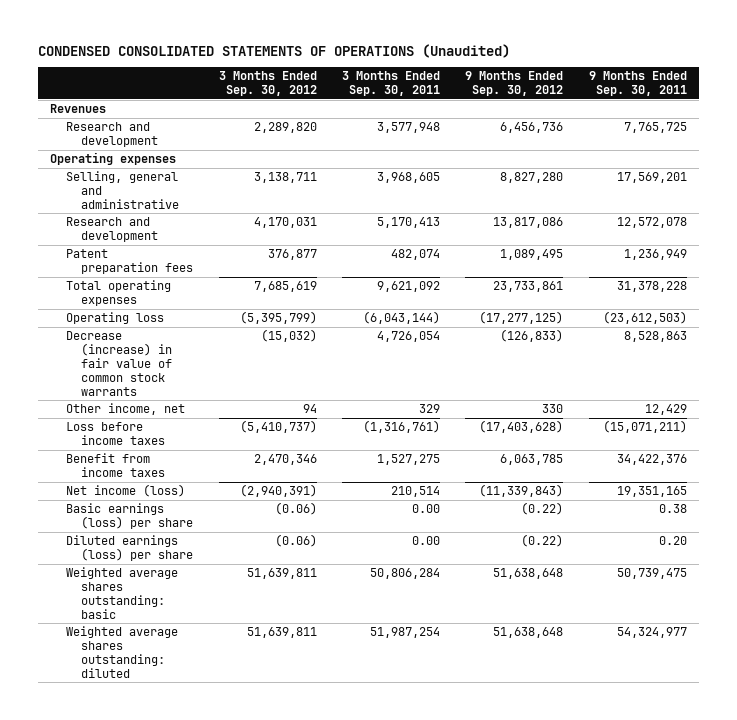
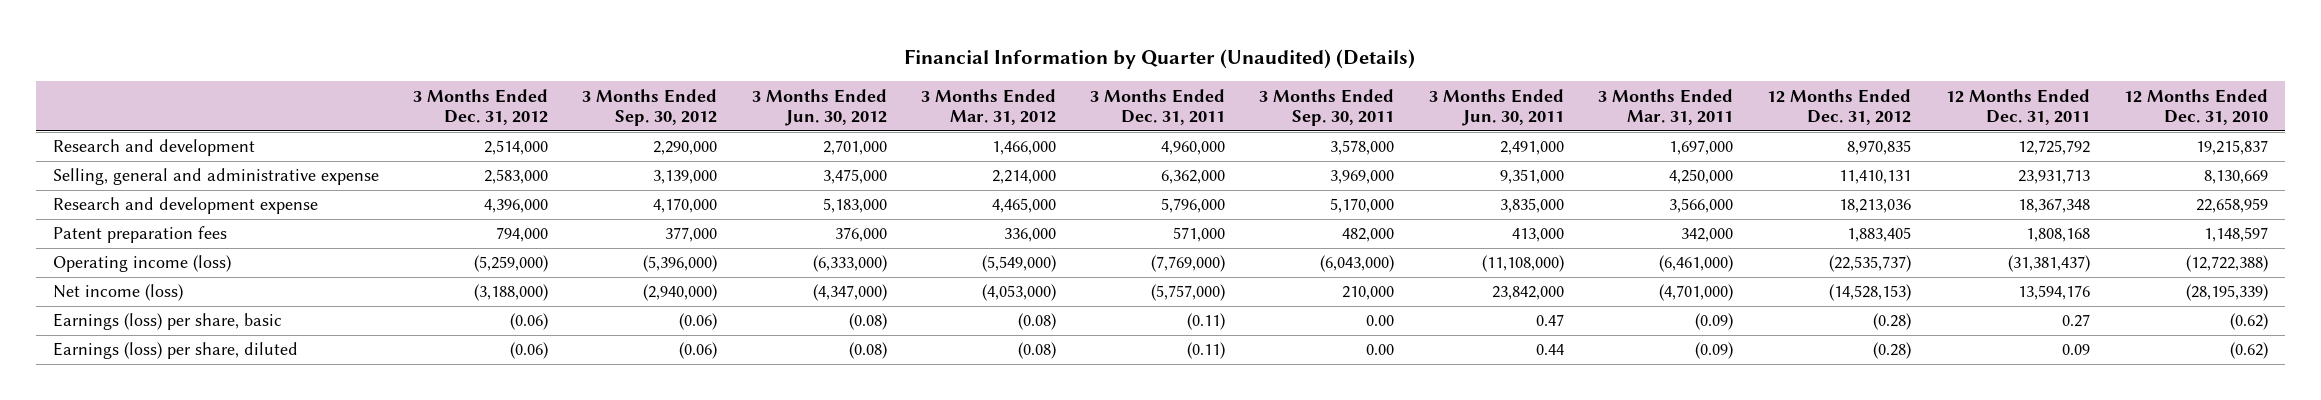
- CONDENSED CONSOLIDATED STATEMENTS OF OPERATIONS (Unaudited)
+ Financial Information by Quarter (Unaudited) (Details)
- | 3 Months Ended Sep. 30, 2012 | 3 Months Ended Sep. 30, 2011 | 9 Months Ended Sep. 30, 2012 | 9 Months Ended Sep. 30, 2011
+ | 3 Months Ended Dec. 31, 2012 | 3 Months Ended Sep. 30, 2012 | 3 Months Ended Jun. 30, 2012 | 3 Months Ended Mar. 31, 2012 | 3 Months Ended Dec. 31, 2011 | 3 Months Ended Sep. 30, 2011 | 3 Months Ended Jun. 30, 2011 | 3 Months Ended Mar. 31, 2011 | 12 Months Ended Dec. 31, 2012 | 12 Months Ended Dec. 31, 2011 | 12 Months Ended Dec. 31, 2010
- Revenues
- Research and development | 2,289,820 | 3,577,948 | 6,456,736 | 7,765,725
- Operating expenses
- Selling, general and administrative | 3,138,711 | 3,968,605 | 8,827,280 | 17,569,201
- Research and development | 4,170,031 | 5,170,413 | 13,817,086 | 12,572,078
- Patent preparation fees | 376,877 | 482,074 | 1,089,495 | 1,236,949
- Total operating expenses | 7,685,619 | 9,621,092 | 23,733,861 | 31,378,228
- Operating loss | (5,395,799) | (6,043,144) | (17,277,125) | (23,612,503)
- Decrease (increase) in fair value of common stock warrants | (15,032) | 4,726,054 | (126,833) | 8,528,863
- Other income, net | 94 | 329 | 330 | 12,429
- Loss before income taxes | (5,410,737) | (1,316,761) | (17,403,628) | (15,071,211)
- Benefit from income taxes | 2,470,346 | 1,527,275 | 6,063,785 | 34,422,376
- Net income (loss) | (2,940,391) | 210,514 | (11,339,843) | 19,351,165
- Basic earnings (loss) per share | (0.06) | 0.00 | (0.22) | 0.38
- Diluted earnings (loss) per share | (0.06) | 0.00 | (0.22) | 0.20
- Weighted average shares outstanding: basic | 51,639,811 | 50,806,284 | 51,638,648 | 50,739,475
- Weighted average shares outstanding: diluted | 51,639,811 | 51,987,254 | 51,638,648 | 54,324,977
+ Research and development | 2,514,000 | 2,290,000 | 2,701,000 | 1,466,000 | 4,960,000 | 3,578,000 | 2,491,000 | 1,697,000 | 8,970,835 | 12,725,792 | 19,215,837
+ Selling, general and administrative expense | 2,583,000 | 3,139,000 | 3,475,000 | 2,214,000 | 6,362,000 | 3,969,000 | 9,351,000 | 4,250,000 | 11,410,131 | 23,931,713 | 8,130,669
+ Research and development expense | 4,396,000 | 4,170,000 | 5,183,000 | 4,465,000 | 5,796,000 | 5,170,000 | 3,835,000 | 3,566,000 | 18,213,036 | 18,367,348 | 22,658,959
+ Patent preparation fees | 794,000 | 377,000 | 376,000 | 336,000 | 571,000 | 482,000 | 413,000 | 342,000 | 1,883,405 | 1,808,168 | 1,148,597
+ Operating income (loss) | (5,259,000) | (5,396,000) | (6,333,000) | (5,549,000) | (7,769,000) | (6,043,000) | (11,108,000) | (6,461,000) | (22,535,737) | (31,381,437) | (12,722,388)
+ Net income (loss) | (3,188,000) | (2,940,000) | (4,347,000) | (4,053,000) | (5,757,000) | 210,000 | 23,842,000 | (4,701,000) | (14,528,153) | 13,594,176 | (28,195,339)
+ Earnings (loss) per share, basic | (0.06) | (0.06) | (0.08) | (0.08) | (0.11) | 0.00 | 0.47 | (0.09) | (0.28) | 0.27 | (0.62)
+ Earnings (loss) per share, diluted | (0.06) | (0.06) | (0.08) | (0.08) | (0.11) | 0.00 | 0.44 | (0.09) | (0.28) | 0.09 | (0.62)

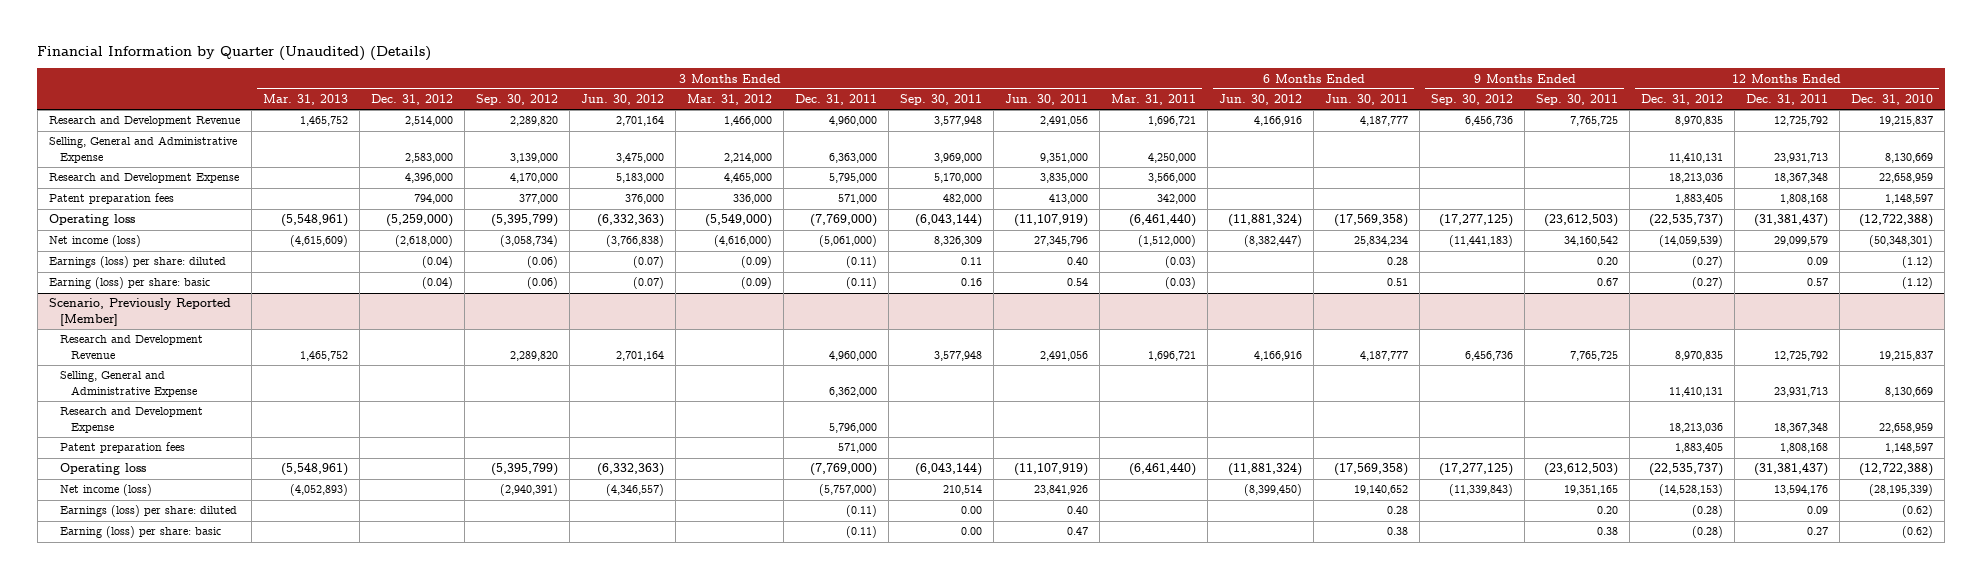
- | 3 Months Ended Dec. 31, 2012 | 3 Months Ended Sep. 30, 2012 | 3 Months Ended Jun. 30, 2012 | 3 Months Ended Mar. 31, 2012 | 3 Months Ended Dec. 31, 2011 | 3 Months Ended Sep. 30, 2011 | 3 Months Ended Jun. 30, 2011 | 3 Months Ended Mar. 31, 2011 | 12 Months Ended Dec. 31, 2012 | 12 Months Ended Dec. 31, 2011 | 12 Months Ended Dec. 31, 2010
+ | 3 Months Ended Mar. 31, 2013 | 3 Months Ended Dec. 31, 2012 | 3 Months Ended Sep. 30, 2012 | 3 Months Ended Jun. 30, 2012 | 3 Months Ended Mar. 31, 2012 | 3 Months Ended Dec. 31, 2011 | 3 Months Ended Sep. 30, 2011 | 3 Months Ended Jun. 30, 2011 | 3 Months Ended Mar. 31, 2011 | 6 Months Ended Jun. 30, 2012 | 6 Months Ended Jun. 30, 2011 | 9 Months Ended Sep. 30, 2012 | 9 Months Ended Sep. 30, 2011 | 12 Months Ended Dec. 31, 2012 | 12 Months Ended Dec. 31, 2011 | 12 Months Ended Dec. 31, 2010
- Research and development | 2,514,000 | 2,290,000 | 2,701,000 | 1,466,000 | 4,960,000 | 3,578,000 | 2,491,000 | 1,697,000 | 8,970,835 | 12,725,792 | 19,215,837
- Selling, general and administrative expense | 2,583,000 | 3,139,000 | 3,475,000 | 2,214,000 | 6,362,000 | 3,969,000 | 9,351,000 | 4,250,000 | 11,410,131 | 23,931,713 | 8,130,669
- Research and development expense | 4,396,000 | 4,170,000 | 5,183,000 | 4,465,000 | 5,796,000 | 5,170,000 | 3,835,000 | 3,566,000 | 18,213,036 | 18,367,348 | 22,658,959
+ Research and Development Revenue | 1,465,752 | 2,514,000 | 2,289,820 | 2,701,164 | 1,466,000 | 4,960,000 | 3,577,948 | 2,491,056 | 1,696,721 | 4,166,916 | 4,187,777 | 6,456,736 | 7,765,725 | 8,970,835 | 12,725,792 | 19,215,837
+ Selling, General and Administrative Expense | | 2,583,000 | 3,139,000 | 3,475,000 | 2,214,000 | 6,363,000 | 3,969,000 | 9,351,000 | 4,250,000 | | | | | 11,410,131 | 23,931,713 | 8,130,669
+ Research and Development Expense | | 4,396,000 | 4,170,000 | 5,183,000 | 4,465,000 | 5,795,000 | 5,170,000 | 3,835,000 | 3,566,000 | | | | | 18,213,036 | 18,367,348 | 22,658,959
- Operating income (loss) | (5,259,000) | (5,396,000) | (6,333,000) | (5,549,000) | (7,769,000) | (6,043,000) | (11,108,000) | (6,461,000) | (22,535,737) | (31,381,437) | (12,722,388)
- Net income (loss) | (3,188,000) | (2,940,000) | (4,347,000) | (4,053,000) | (5,757,000) | 210,000 | 23,842,000 | (4,701,000) | (14,528,153) | 13,594,176 | (28,195,339)
- Earnings (loss) per share, basic | (0.06) | (0.06) | (0.08) | (0.08) | (0.11) | 0.00 | 0.47 | (0.09) | (0.28) | 0.27 | (0.62)
- Earnings (loss) per share, diluted | (0.06) | (0.06) | (0.08) | (0.08) | (0.11) | 0.00 | 0.44 | (0.09) | (0.28) | 0.09 | (0.62)
+ Operating loss | (5,548,961) | (5,259,000) | (5,395,799) | (6,332,363) | (5,549,000) | (7,769,000) | (6,043,144) | (11,107,919) | (6,461,440) | (11,881,324) | (17,569,358) | (17,277,125) | (23,612,503) | (22,535,737) | (31,381,437) | (12,722,388)
+ Net income (loss) | (4,615,609) | (2,618,000) | (3,058,734) | (3,766,838) | (4,616,000) | (5,061,000) | 8,326,309 | 27,345,796 | (1,512,000) | (8,382,447) | 25,834,234 | (11,441,183) | 34,160,542 | (14,059,539) | 29,099,579 | (50,348,301)
+ Earnings (loss) per share: diluted | | (0.04) | (0.06) | (0.07) | (0.09) | (0.11) | 0.11 | 0.40 | (0.03) | | 0.28 | | 0.20 | (0.27) | 0.09 | (1.12)
+ Earning (loss) per share: basic | | (0.04) | (0.06) | (0.07) | (0.09) | (0.11) | 0.16 | 0.54 | (0.03) | | 0.51 | | 0.67 | (0.27) | 0.57 | (1.12)
+ Scenario, Previously Reported [Member]
+ Research and Development Revenue | 1,465,752 | | 2,289,820 | 2,701,164 | | 4,960,000 | 3,577,948 | 2,491,056 | 1,696,721 | 4,166,916 | 4,187,777 | 6,456,736 | 7,765,725 | 8,970,835 | 12,725,792 | 19,215,837
+ Selling, General and Administrative Expense | | | | | | 6,362,000 | | | | | | | | 11,410,131 | 23,931,713 | 8,130,669
+ Research and Development Expense | | | | | | 5,796,000 | | | | | | | | 18,213,036 | 18,367,348 | 22,658,959
+ Patent preparation fees | | | | | | 571,000 | | | | | | | | 1,883,405 | 1,808,168 | 1,148,597
+ Operating loss | (5,548,961) | | (5,395,799) | (6,332,363) | | (7,769,000) | (6,043,144) | (11,107,919) | (6,461,440) | (11,881,324) | (17,569,358) | (17,277,125) | (23,612,503) | (22,535,737) | (31,381,437) | (12,722,388)
+ Net income (loss) | (4,052,893) | | (2,940,391) | (4,346,557) | | (5,757,000) | 210,514 | 23,841,926 | | (8,399,450) | 19,140,652 | (11,339,843) | 19,351,165 | (14,528,153) | 13,594,176 | (28,195,339)
+ Earnings (loss) per share: diluted | | | | | | (0.11) | 0.00 | 0.40 | | | 0.28 | | 0.20 | (0.28) | 0.09 | (0.62)
+ Earning (loss) per share: basic | | | | | | (0.11) | 0.00 | 0.47 | | | 0.38 | | 0.38 | (0.28) | 0.27 | (0.62)

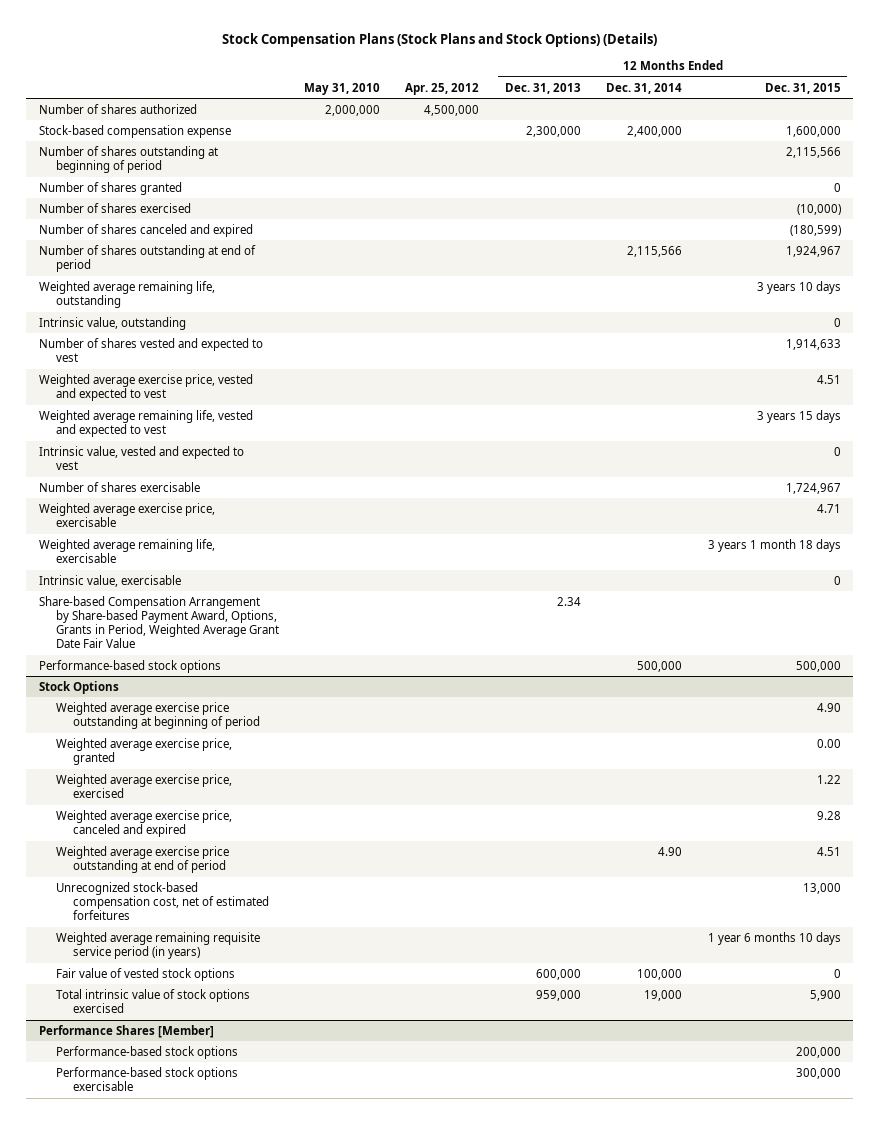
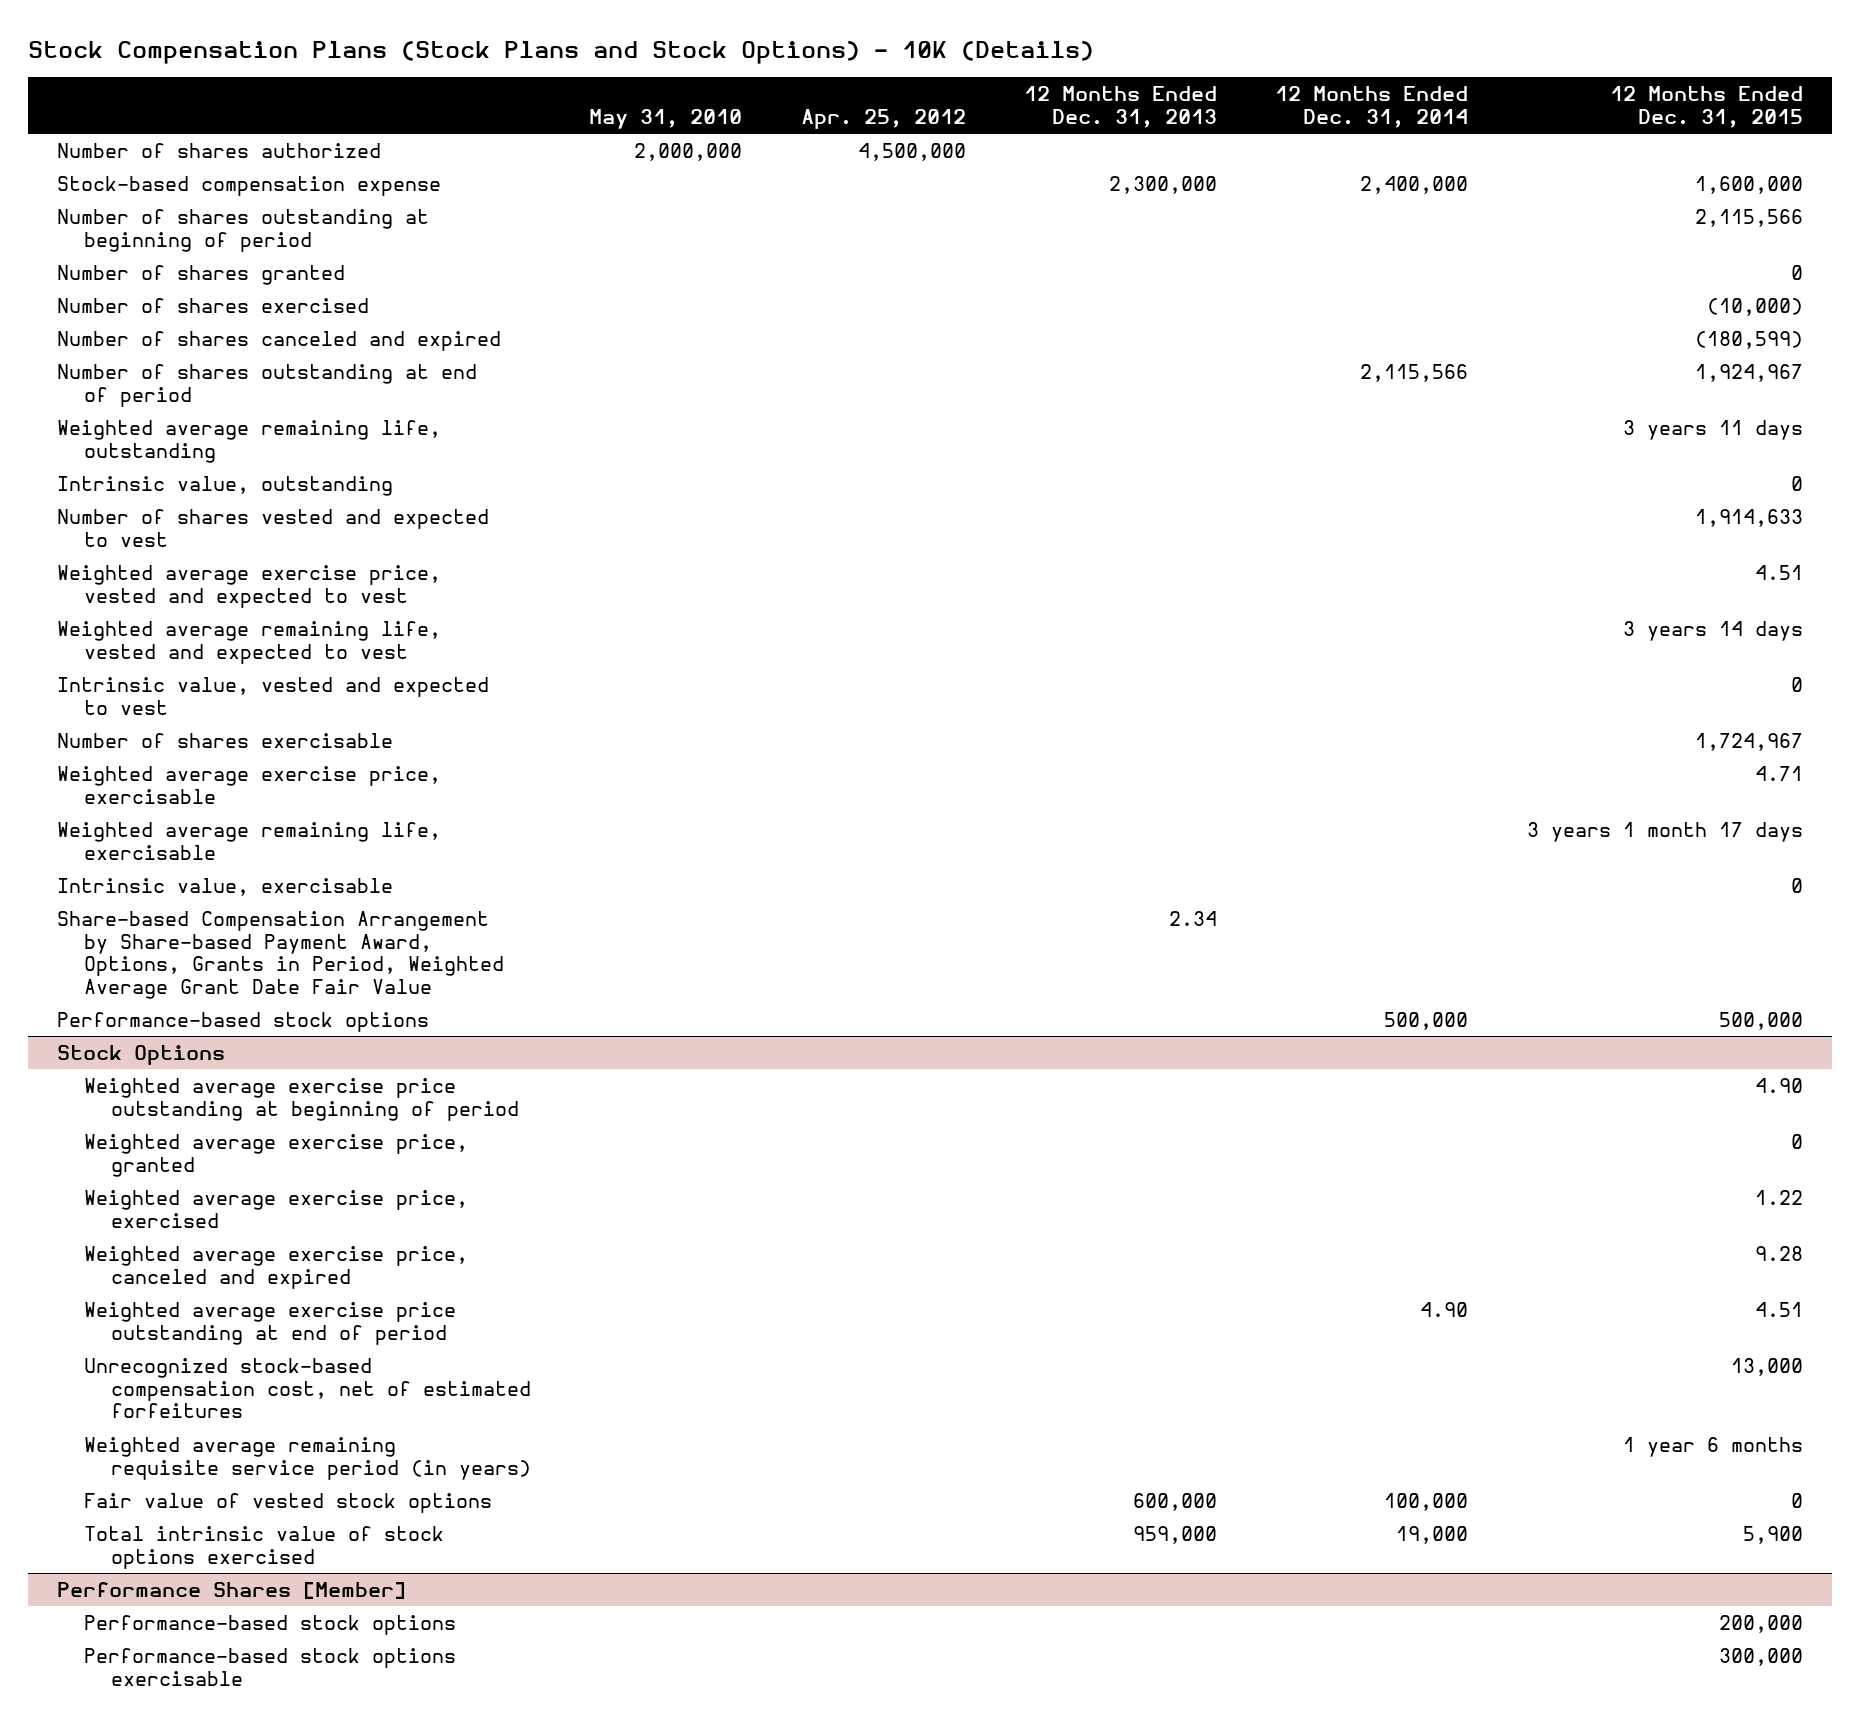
- Stock Compensation Plans (Stock Plans and Stock Options) (Details)
+ Stock Compensation Plans (Stock Plans and Stock Options) - 10K (Details)
- Weighted average remaining life, outstanding | | | | | 3 years 10 days
+ Weighted average remaining life, outstanding | | | | | 3 years 11 days
- Weighted average remaining life, vested and expected to vest | | | | | 3 years 15 days
+ Weighted average remaining life, vested and expected to vest | | | | | 3 years 14 days
- Weighted average remaining life, exercisable | | | | | 3 years 1 month 18 days
+ Weighted average remaining life, exercisable | | | | | 3 years 1 month 17 days
@ Stock Options
- Weighted average exercise price, granted | | | | | 0.00
+ Weighted average exercise price, granted | | | | | 0
- Weighted average remaining requisite service period (in years) | | | | | 1 year 6 months 10 days
+ Weighted average remaining requisite service period (in years) | | | | | 1 year 6 months

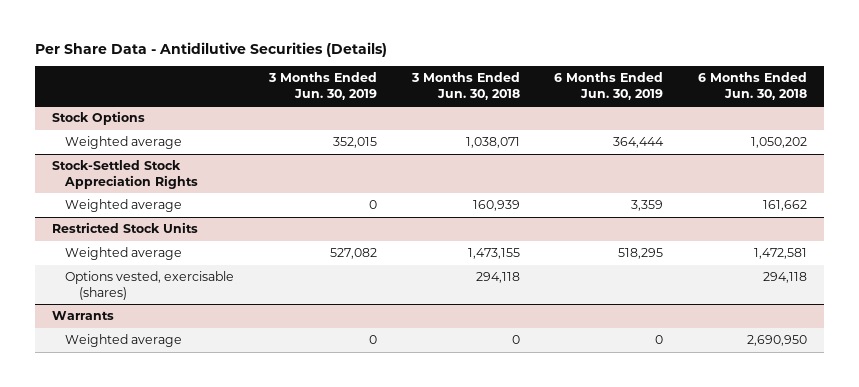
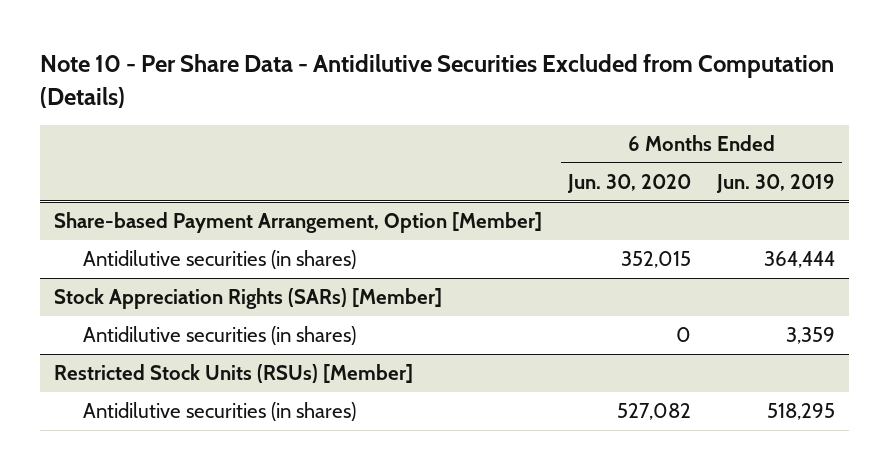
- Per Share Data - Antidilutive Securities (Details)
+ Note 10 - Per Share Data - Antidilutive Securities Excluded from Computation (Details)
- | 3 Months Ended Jun. 30, 2019 | 3 Months Ended Jun. 30, 2018 | 6 Months Ended Jun. 30, 2019 | 6 Months Ended Jun. 30, 2018
+ | 6 Months Ended Jun. 30, 2020 | 6 Months Ended Jun. 30, 2019
- Stock Options
- Weighted average | 352,015 | 1,038,071 | 364,444 | 1,050,202
- Stock-Settled Stock Appreciation Rights
- Weighted average | 0 | 160,939 | 3,359 | 161,662
- Restricted Stock Units
- Weighted average | 527,082 | 1,473,155 | 518,295 | 1,472,581
- Options vested, exercisable (shares) | | 294,118 | | 294,118
- Warrants
- Weighted average | 0 | 0 | 0 | 2,690,950
+ Share-based Payment Arrangement, Option [Member]
+ Antidilutive securities (in shares) | 352,015 | 364,444
+ Stock Appreciation Rights (SARs) [Member]
+ Antidilutive securities (in shares) | 0 | 3,359
+ Restricted Stock Units (RSUs) [Member]
+ Antidilutive securities (in shares) | 527,082 | 518,295

